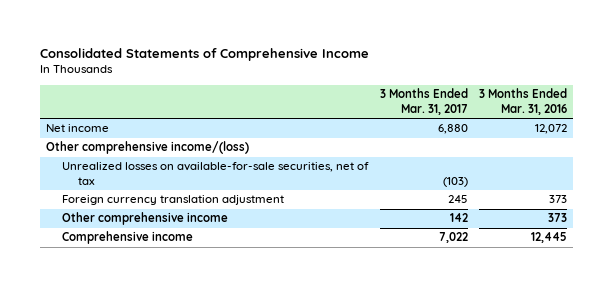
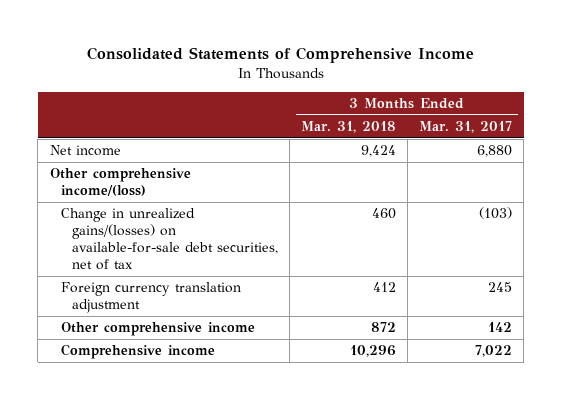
- | 3 Months Ended Mar. 31, 2017 | 3 Months Ended Mar. 31, 2016
+ | 3 Months Ended Mar. 31, 2018 | 3 Months Ended Mar. 31, 2017
- Unrealized losses on available-for-sale securities, net of tax | (103) |
+ Change in unrealized gains/(losses) on available-for-sale debt securities, net of tax | 460 | (103)

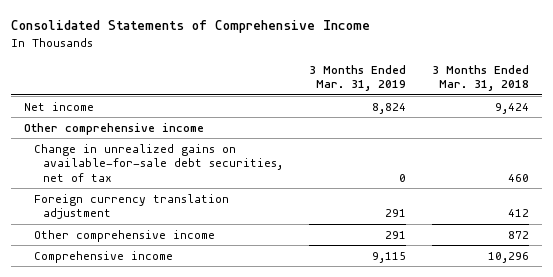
- | 3 Months Ended Mar. 31, 2018 | 3 Months Ended Mar. 31, 2017
+ | 3 Months Ended Mar. 31, 2019 | 3 Months Ended Mar. 31, 2018
- Other comprehensive income/(loss)
- Change in unrealized gains/(losses) on available-for-sale debt securities, net of tax | 460 | (103)
+ Other comprehensive income
+ Change in unrealized gains on available-for-sale debt securities, net of tax | 0 | 460

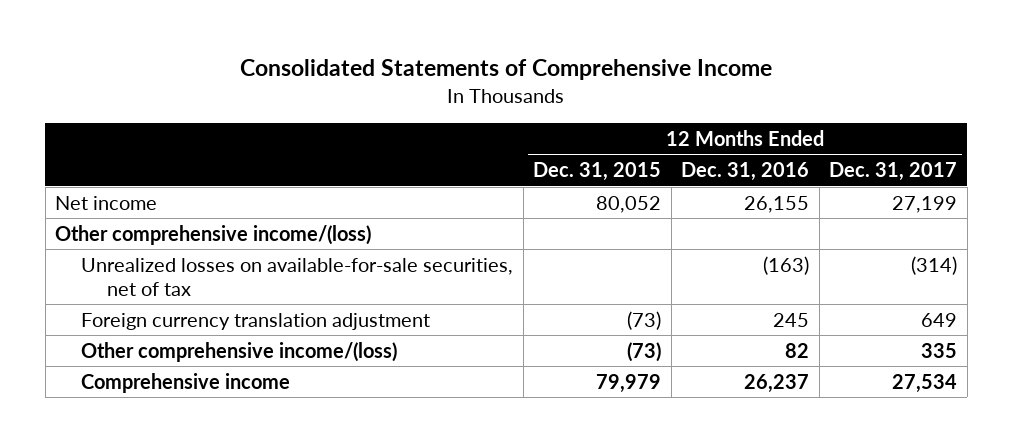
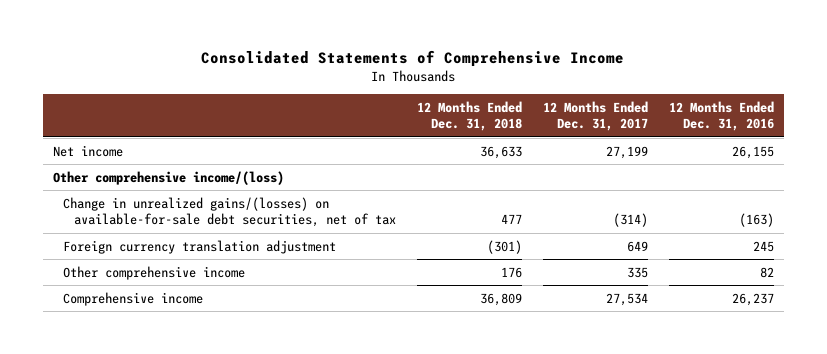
- | 12 Months Ended Dec. 31, 2015 | 12 Months Ended Dec. 31, 2016 | 12 Months Ended Dec. 31, 2017
+ | 12 Months Ended Dec. 31, 2018 | 12 Months Ended Dec. 31, 2017 | 12 Months Ended Dec. 31, 2016
- Unrealized losses on available-for-sale securities, net of tax | | (163) | (314)
+ Change in unrealized gains/(losses) on available-for-sale debt securities, net of tax | 477 | (314) | (163)
- Other comprehensive income/(loss) | (73) | 82 | 335
+ Other comprehensive income | 176 | 335 | 82

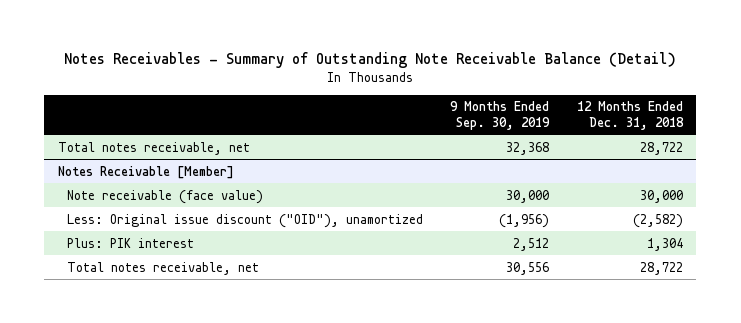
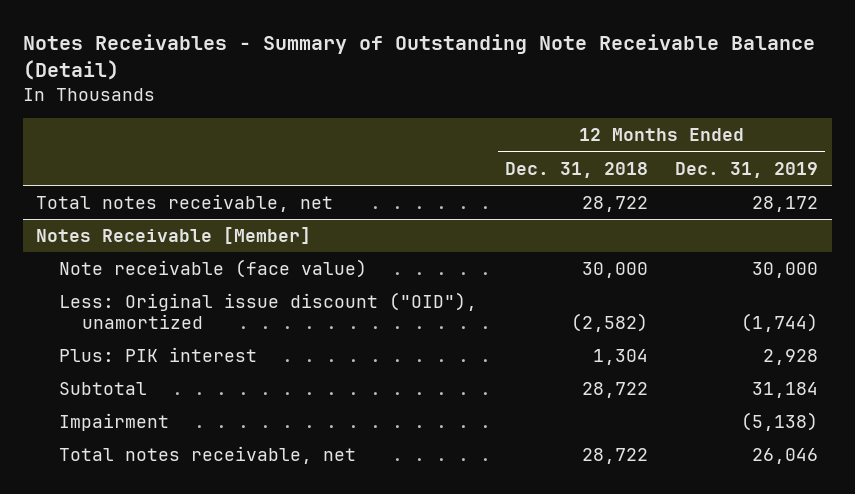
- | 9 Months Ended Sep. 30, 2019 | 12 Months Ended Dec. 31, 2018
+ | 12 Months Ended Dec. 31, 2018 | 12 Months Ended Dec. 31, 2019
@ Notes Receivable [Member]
+ Subtotal | 28,722 | 31,184
+ Impairment | | (5,138)

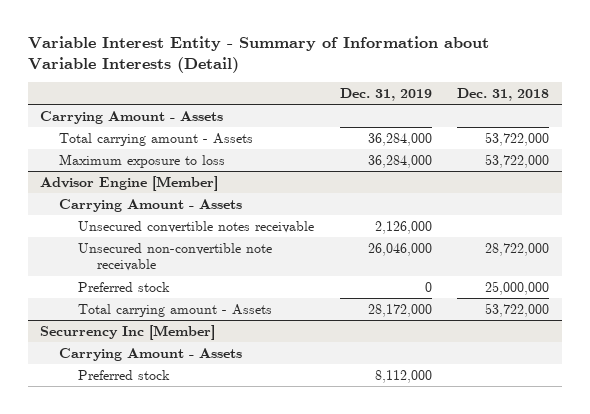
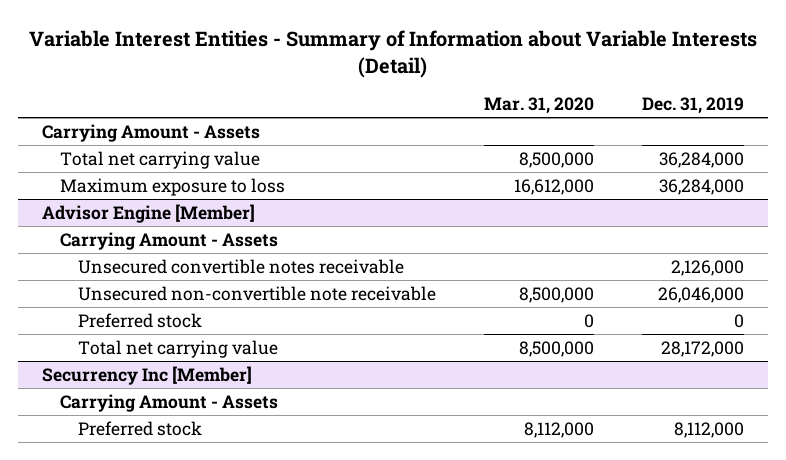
- Variable Interest Entity - Summary of Information about Variable Interests (Detail)
+ Variable Interest Entities - Summary of Information about Variable Interests (Detail)
- | Dec. 31, 2019 | Dec. 31, 2018
+ | Mar. 31, 2020 | Dec. 31, 2019
- Total carrying amount - Assets | 36,284,000 | 53,722,000
+ Total net carrying value | 8,500,000 | 36,284,000
@ Advisor Engine [Member]
- Total carrying amount - Assets | 28,172,000 | 53,722,000
+ Total net carrying value | 8,500,000 | 28,172,000

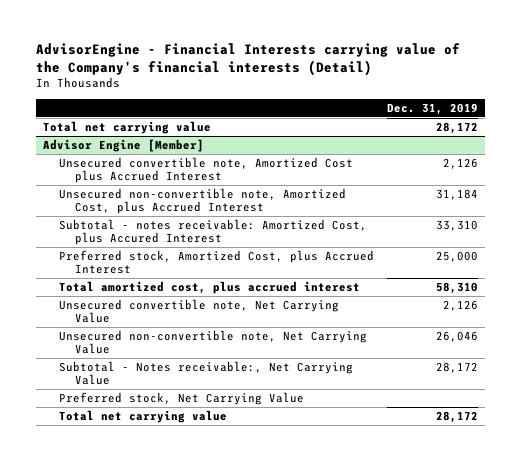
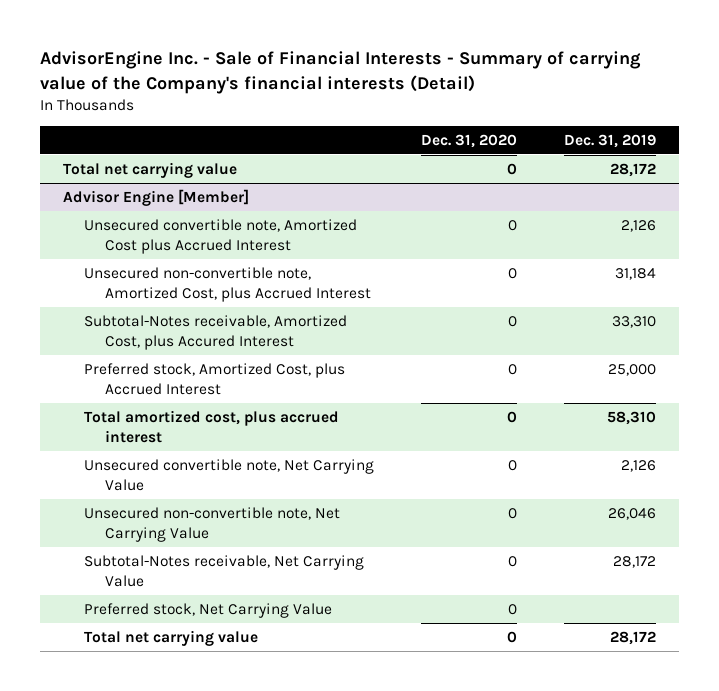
- AdvisorEngine - Financial Interests carrying value of the Company's financial interests (Detail)
+ AdvisorEngine Inc. - Sale of Financial Interests - Summary of carrying value of the Company's financial interests (Detail)
- | Dec. 31, 2019
+ | Dec. 31, 2020 | Dec. 31, 2019
@ Advisor Engine [Member]
- Subtotal - notes receivable: Amortized Cost, plus Accured Interest | 33,310
+ Subtotal-Notes receivable, Amortized Cost, plus Accured Interest | 0 | 33,310
- Subtotal - Notes receivable:, Net Carrying Value | 28,172
+ Subtotal-Notes receivable, Net Carrying Value | 0 | 28,172

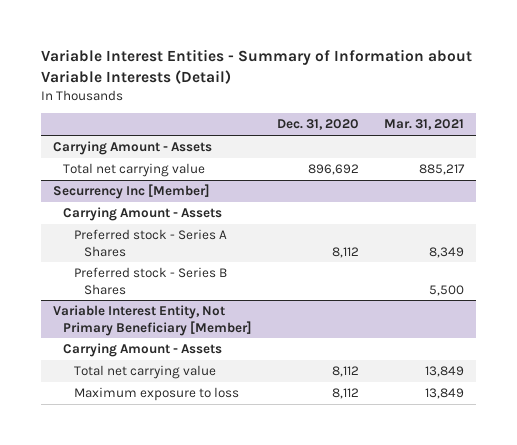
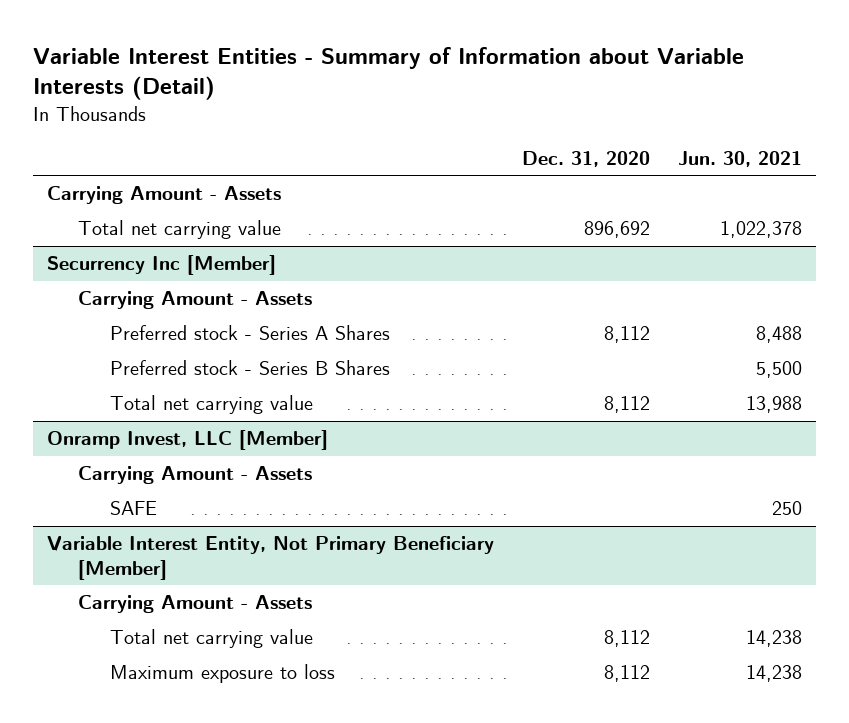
- | Dec. 31, 2020 | Mar. 31, 2021
+ | Dec. 31, 2020 | Jun. 30, 2021
@ Securrency Inc [Member]
+ Total net carrying value | 8,112 | 13,988
+ Onramp Invest, LLC [Member]
+ Carrying Amount - Assets
+ SAFE | | 250

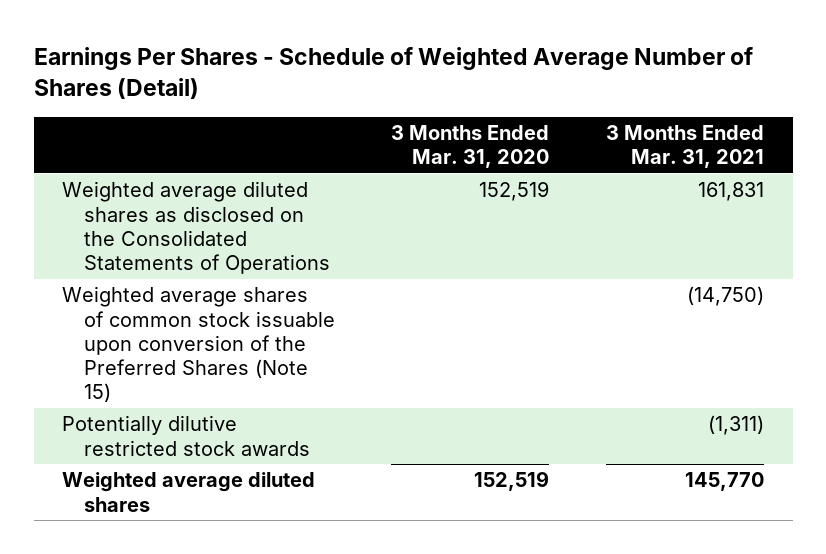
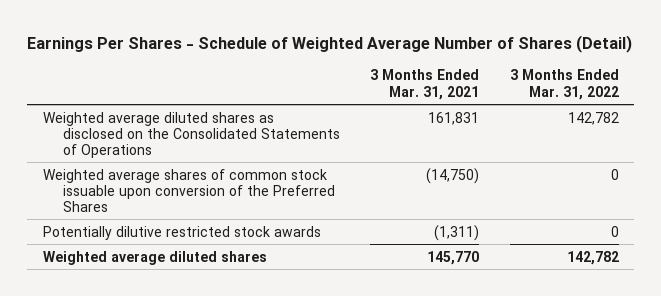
- | 3 Months Ended Mar. 31, 2020 | 3 Months Ended Mar. 31, 2021
+ | 3 Months Ended Mar. 31, 2021 | 3 Months Ended Mar. 31, 2022
- Weighted average shares of common stock issuable upon conversion of the Preferred Shares (Note 15) | | (14,750)
+ Weighted average shares of common stock issuable upon conversion of the Preferred Shares | (14,750) | 0

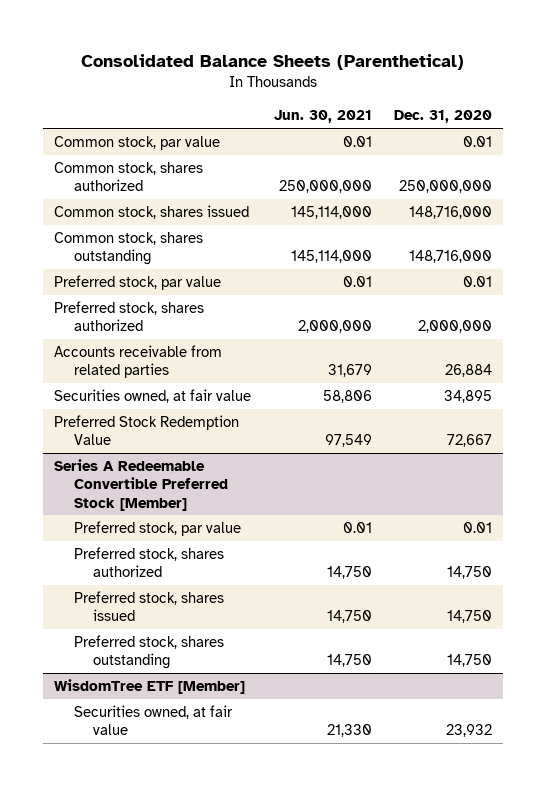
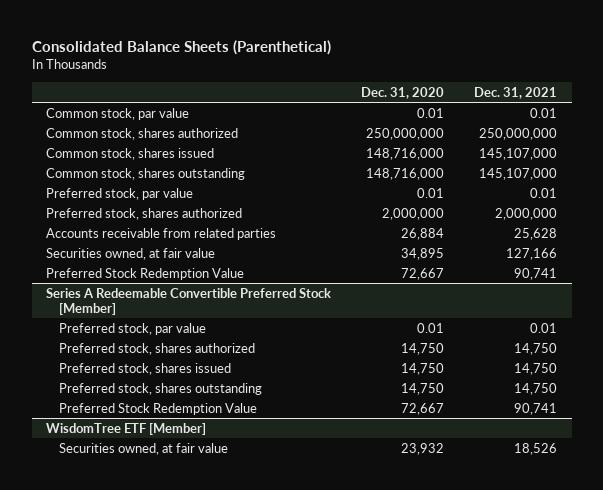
- | Jun. 30, 2021 | Dec. 31, 2020
+ | Dec. 31, 2020 | Dec. 31, 2021
@ Series A Redeemable Convertible Preferred Stock [Member]
+ Preferred Stock Redemption Value | 72,667 | 90,741

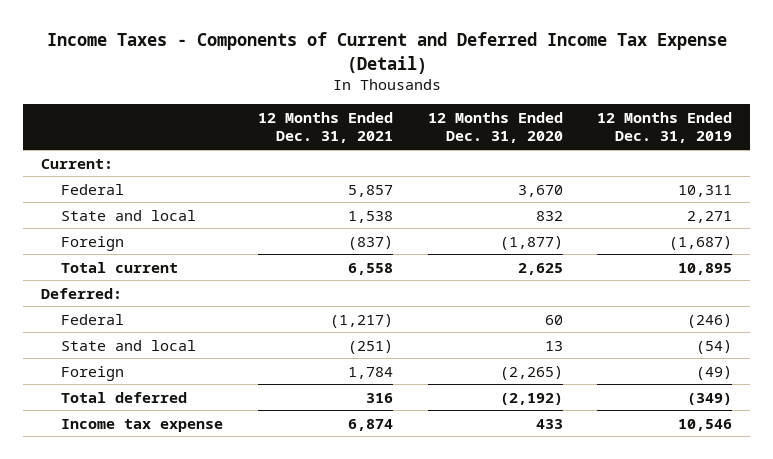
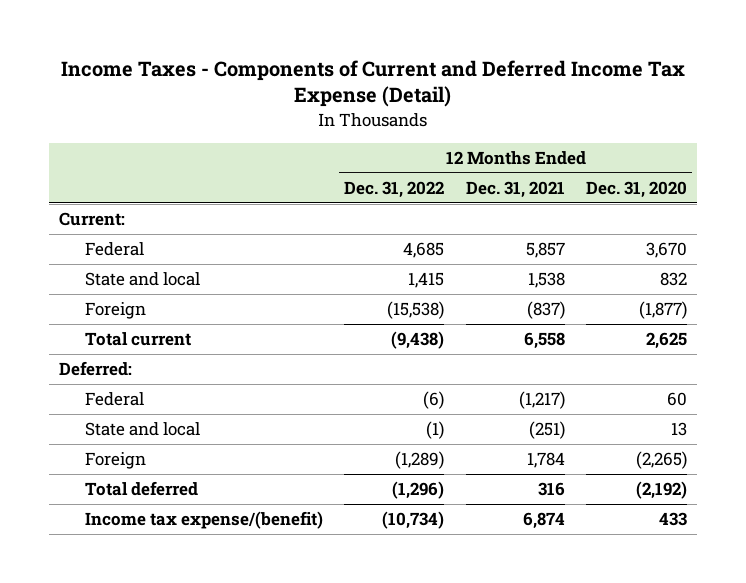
- | 12 Months Ended Dec. 31, 2021 | 12 Months Ended Dec. 31, 2020 | 12 Months Ended Dec. 31, 2019
+ | 12 Months Ended Dec. 31, 2022 | 12 Months Ended Dec. 31, 2021 | 12 Months Ended Dec. 31, 2020
- Income tax expense | 6,874 | 433 | 10,546
+ Income tax expense/(benefit) | (10,734) | 6,874 | 433

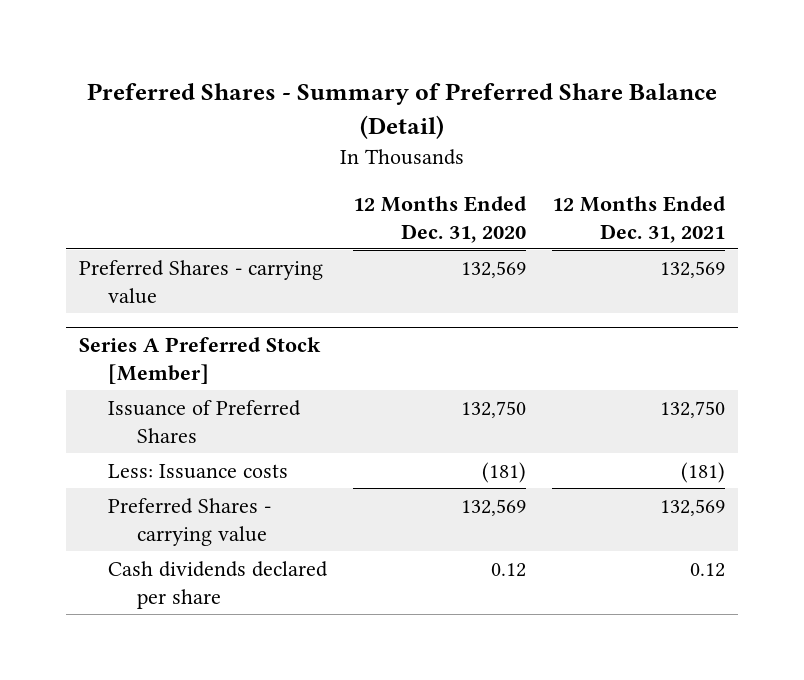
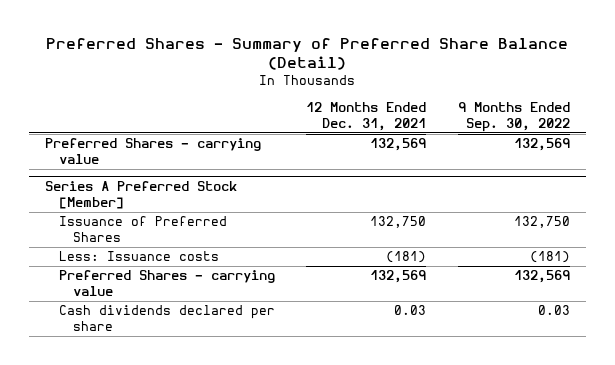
- | 12 Months Ended Dec. 31, 2020 | 12 Months Ended Dec. 31, 2021
+ | 12 Months Ended Dec. 31, 2021 | 9 Months Ended Sep. 30, 2022
@ Series A Preferred Stock [Member]
- Cash dividends declared per share | 0.12 | 0.12
+ Cash dividends declared per share | 0.03 | 0.03

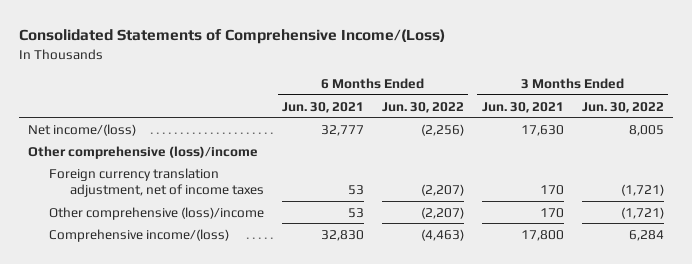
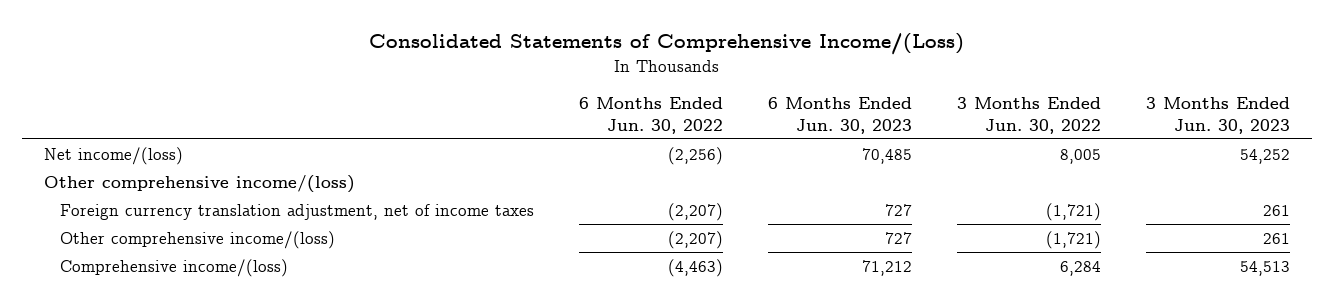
- | 6 Months Ended Jun. 30, 2021 | 6 Months Ended Jun. 30, 2022 | 3 Months Ended Jun. 30, 2021 | 3 Months Ended Jun. 30, 2022
+ | 6 Months Ended Jun. 30, 2022 | 6 Months Ended Jun. 30, 2023 | 3 Months Ended Jun. 30, 2022 | 3 Months Ended Jun. 30, 2023
- Other comprehensive (loss)/income
+ Other comprehensive income/(loss)
- Other comprehensive (loss)/income | 53 | (2,207) | 170 | (1,721)
+ Other comprehensive income/(loss) | (2,207) | 727 | (1,721) | 261

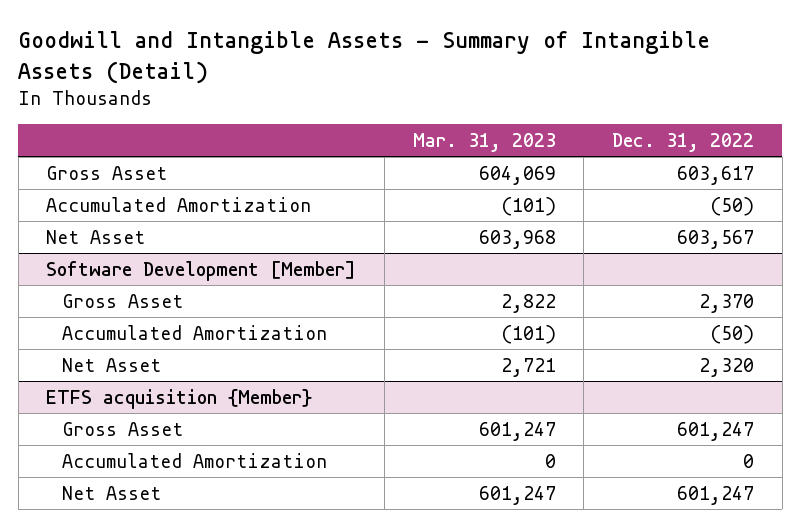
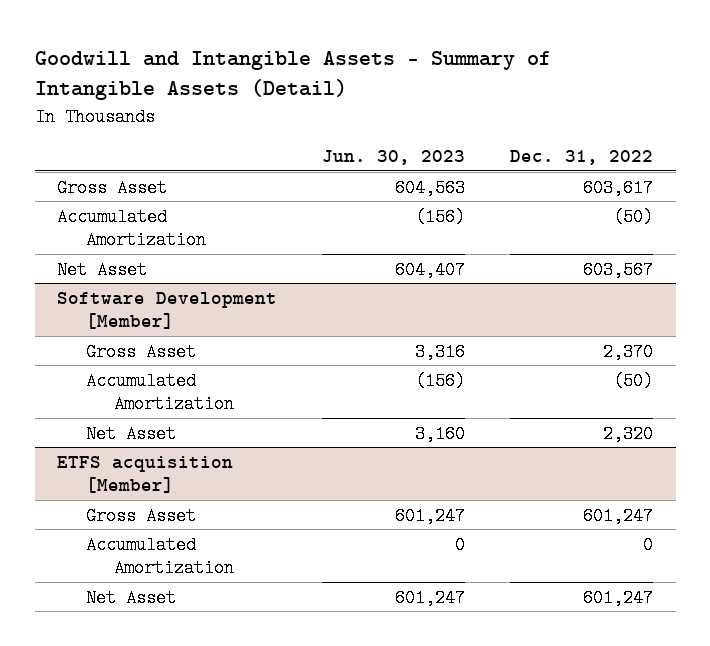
- | Mar. 31, 2023 | Dec. 31, 2022
+ | Jun. 30, 2023 | Dec. 31, 2022
- ETFS acquisition {Member}
+ ETFS acquisition [Member]

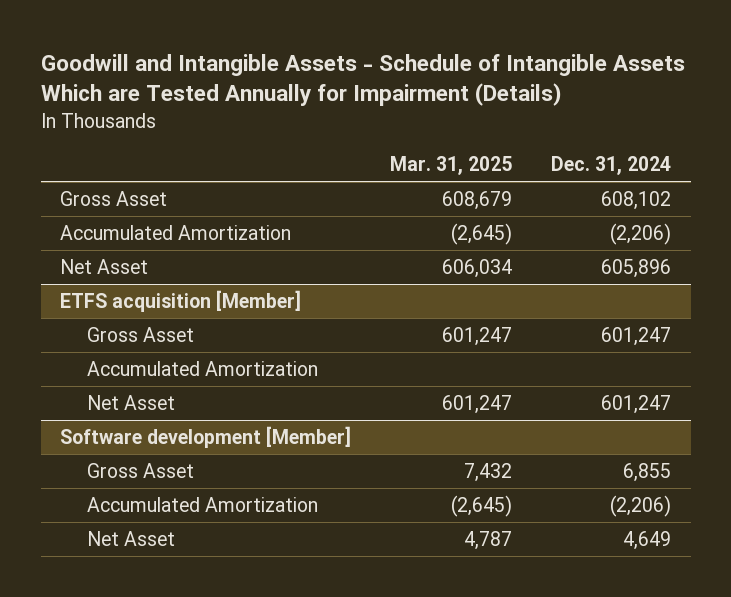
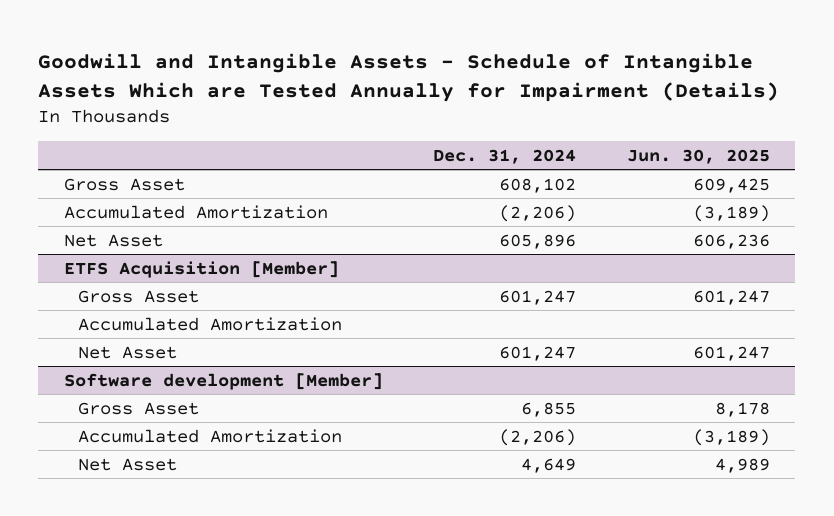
- | Mar. 31, 2025 | Dec. 31, 2024
+ | Dec. 31, 2024 | Jun. 30, 2025
- ETFS acquisition [Member]
+ ETFS Acquisition [Member]

